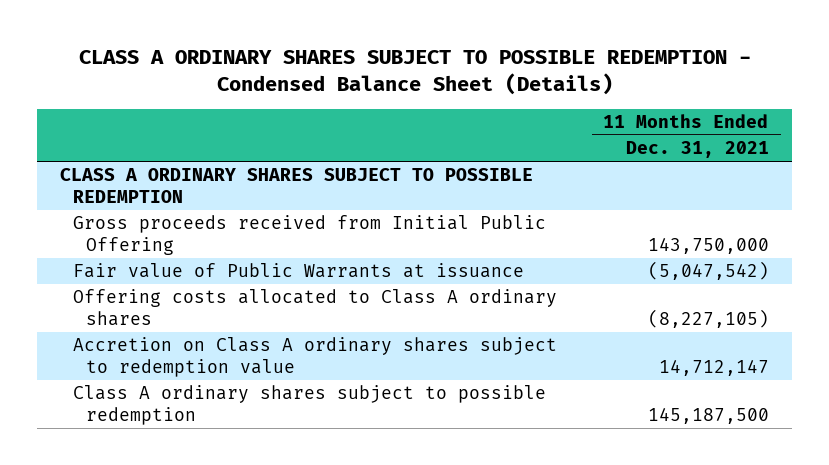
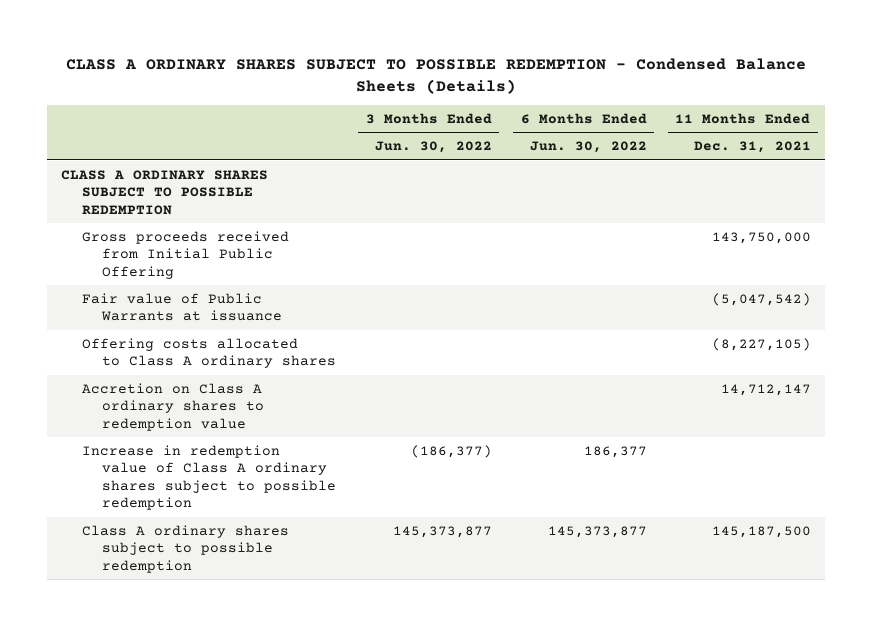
- CLASS A ORDINARY SHARES SUBJECT TO POSSIBLE REDEMPTION - Condensed Balance Sheet (Details)
+ CLASS A ORDINARY SHARES SUBJECT TO POSSIBLE REDEMPTION - Condensed Balance Sheets (Details)
- | 11 Months Ended Dec. 31, 2021
+ | 3 Months Ended Jun. 30, 2022 | 6 Months Ended Jun. 30, 2022 | 11 Months Ended Dec. 31, 2021
- Accretion on Class A ordinary shares subject to redemption value | 14,712,147
+ Accretion on Class A ordinary shares to redemption value | | | 14,712,147
+ Increase in redemption value of Class A ordinary shares subject to possible redemption | (186,377) | 186,377 |

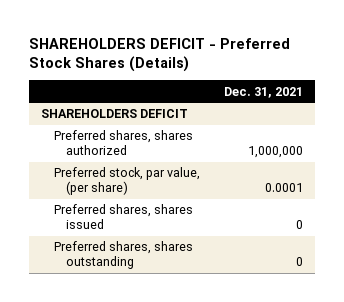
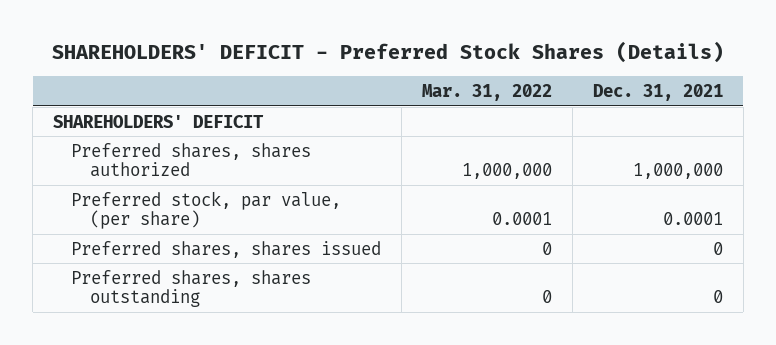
- SHAREHOLDERS DEFICIT - Preferred Stock Shares (Details)
+ SHAREHOLDERS' DEFICIT - Preferred Stock Shares (Details)
- | Dec. 31, 2021
+ | Mar. 31, 2022 | Dec. 31, 2021
- SHAREHOLDERS DEFICIT
+ SHAREHOLDERS' DEFICIT

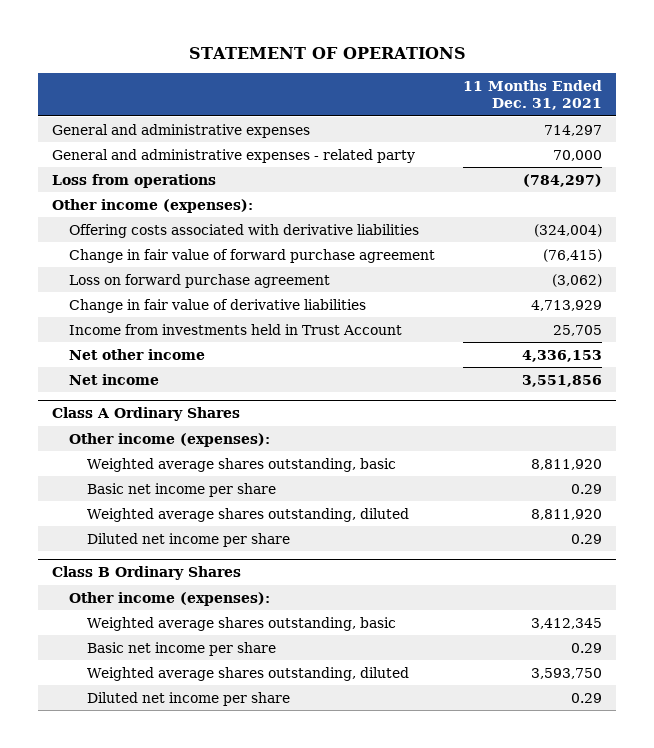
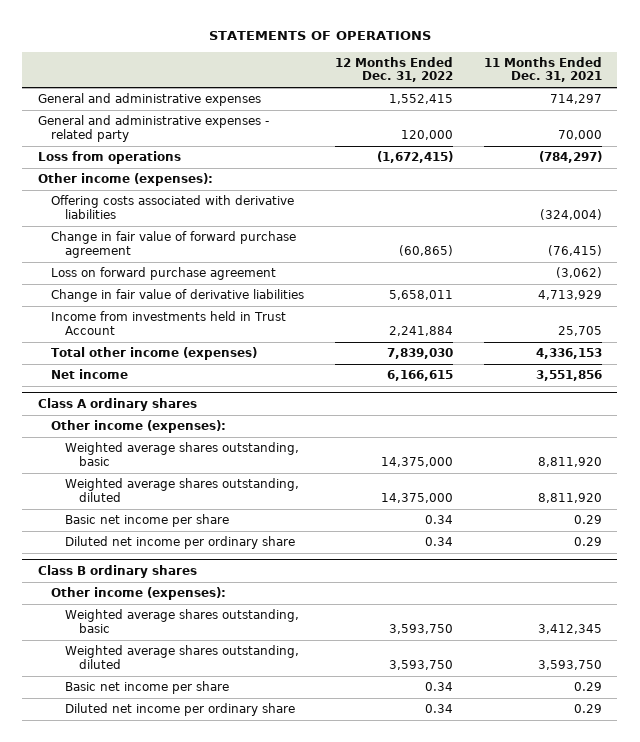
- STATEMENT OF OPERATIONS
+ STATEMENTS OF OPERATIONS
- | 11 Months Ended Dec. 31, 2021
+ | 12 Months Ended Dec. 31, 2022 | 11 Months Ended Dec. 31, 2021
- Net other income | 4,336,153
+ Total other income (expenses) | 7,839,030 | 4,336,153
- Class A Ordinary Shares
+ Class A ordinary shares
- Basic net income per share | 0.29
- Diluted net income per share | 0.29
- Class B Ordinary Shares
+ Basic net income per share | 0.34 | 0.29
+ Diluted net income per ordinary share | 0.34 | 0.29
+ Class B ordinary shares
- Basic net income per share | 0.29
- Diluted net income per share | 0.29
+ Basic net income per share | 0.34 | 0.29
+ Diluted net income per ordinary share | 0.34 | 0.29

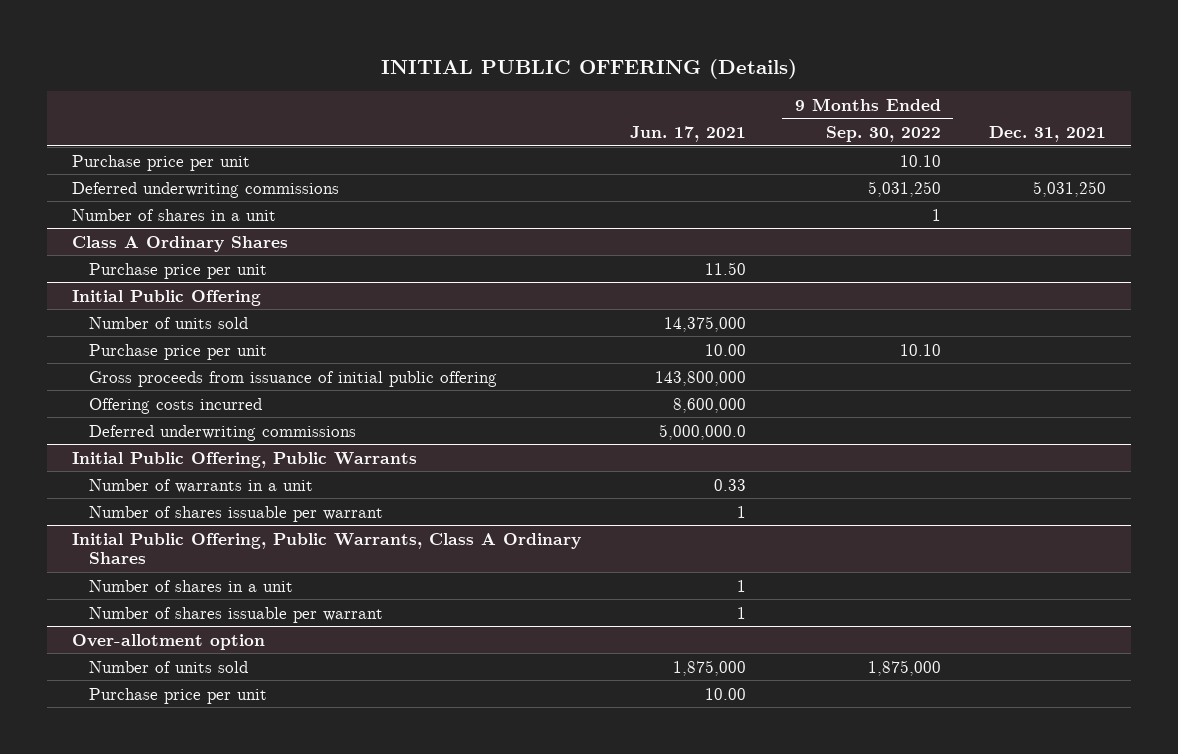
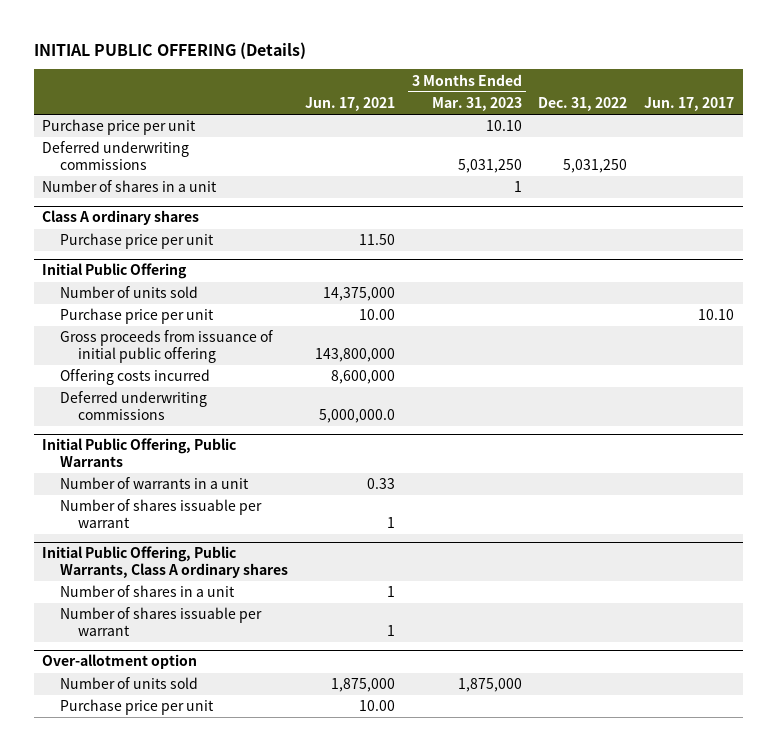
- | Jun. 17, 2021 | 9 Months Ended Sep. 30, 2022 | Dec. 31, 2021
+ | Jun. 17, 2021 | 3 Months Ended Mar. 31, 2023 | Dec. 31, 2022 | Jun. 17, 2017
- Class A Ordinary Shares
+ Class A ordinary shares
- Initial Public Offering, Public Warrants, Class A Ordinary Shares
+ Initial Public Offering, Public Warrants, Class A ordinary shares

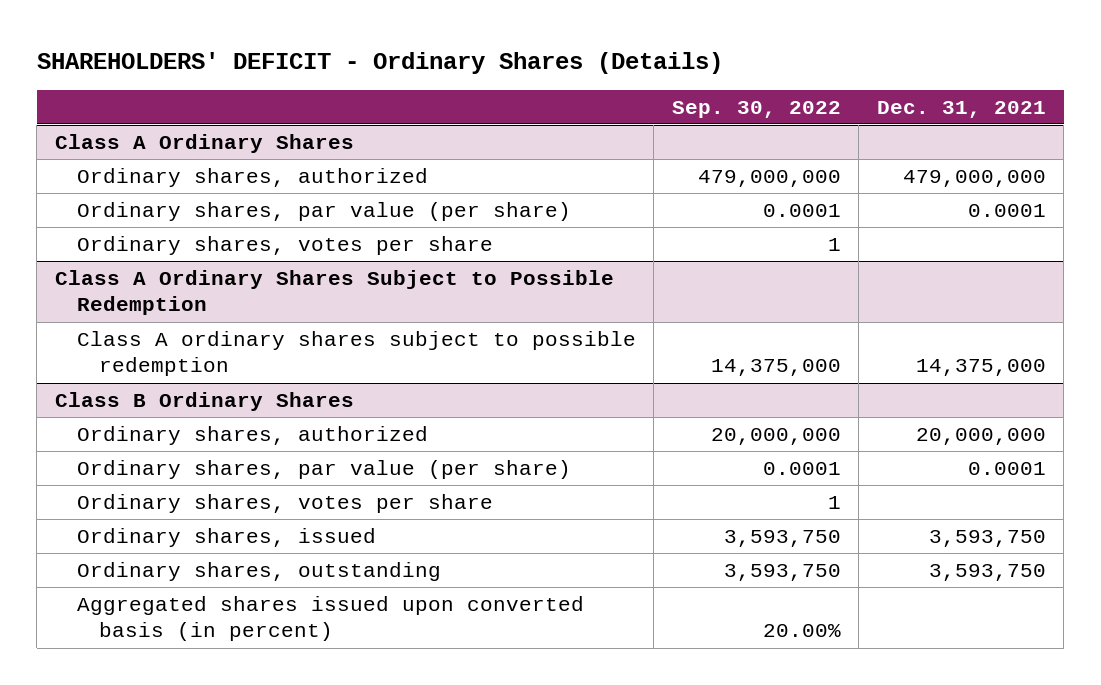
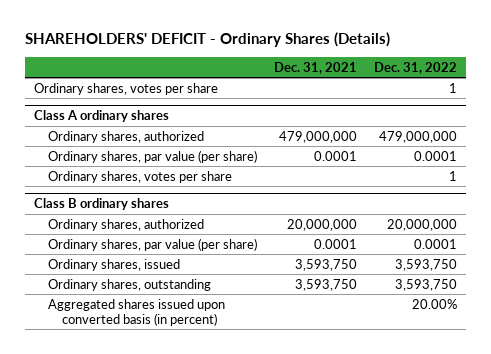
- | Sep. 30, 2022 | Dec. 31, 2021
+ | Dec. 31, 2021 | Dec. 31, 2022
- Class A Ordinary Shares
+ Ordinary shares, votes per share | | 1
+ Class A ordinary shares
- Class A Ordinary Shares Subject to Possible Redemption
- Class A ordinary shares subject to possible redemption | 14,375,000 | 14,375,000
- Class B Ordinary Shares
+ Class B ordinary shares
- Ordinary shares, votes per share | 1 |

